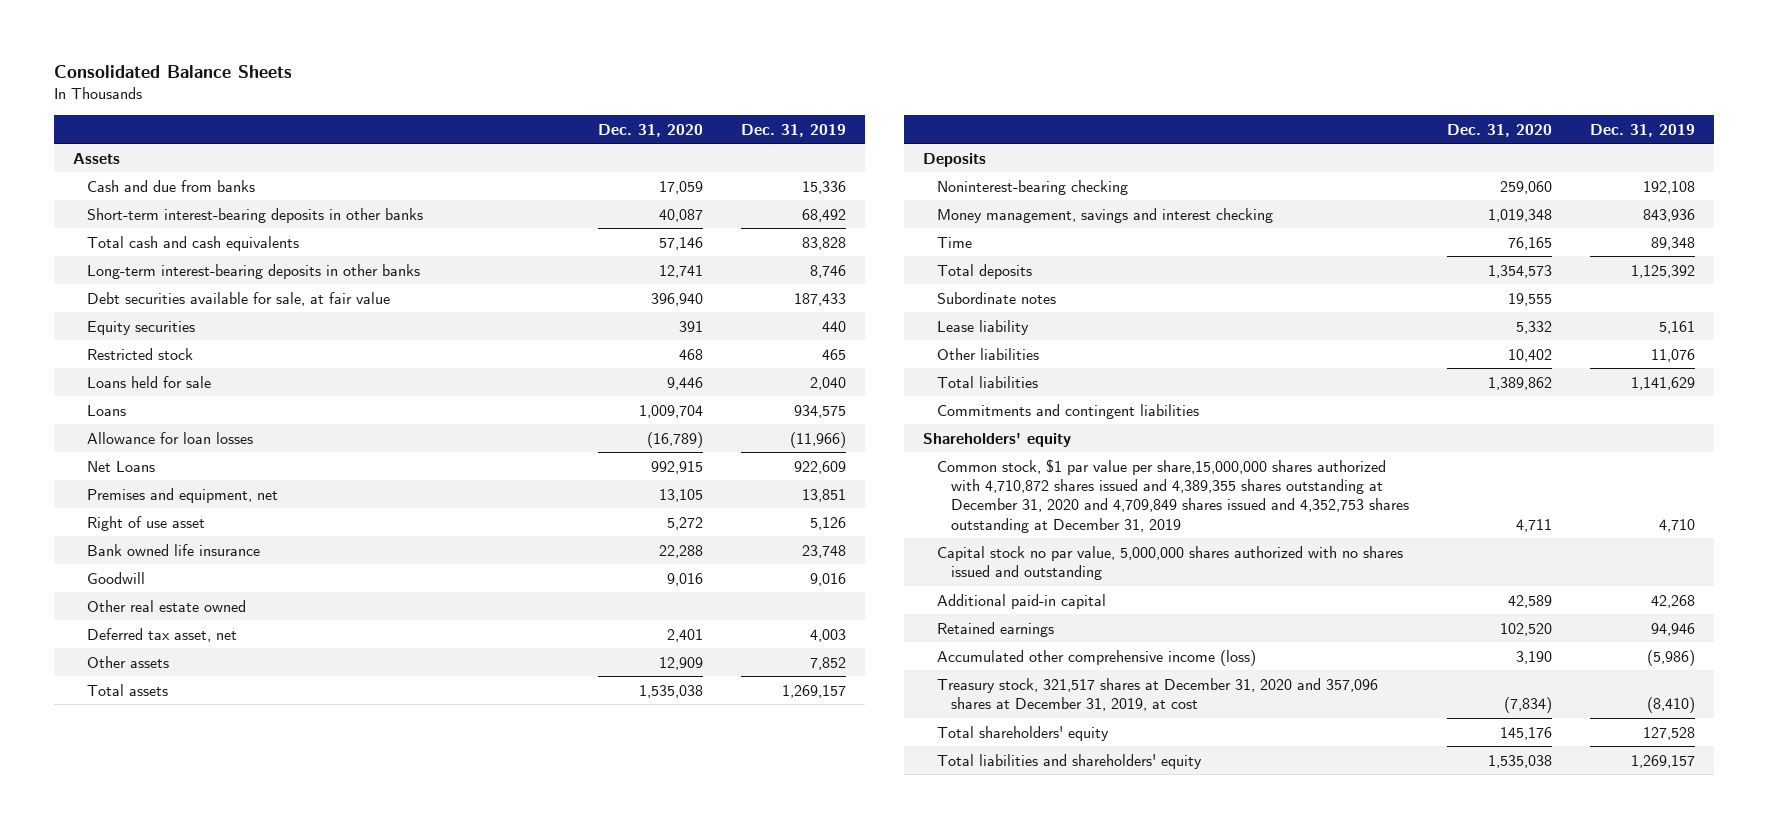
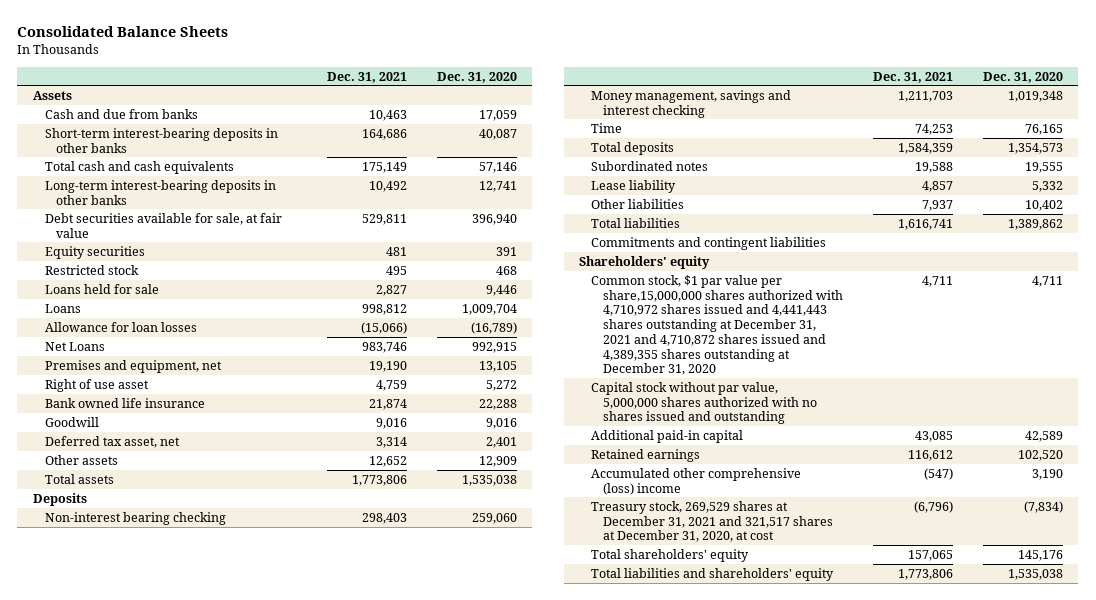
- | Dec. 31, 2020 | Dec. 31, 2019
+ | Dec. 31, 2021 | Dec. 31, 2020
- Other real estate owned
- Noninterest-bearing checking | 259,060 | 192,108
+ Non-interest bearing checking | 298,403 | 259,060
- Subordinate notes | 19,555 |
+ Subordinated notes | 19,588 | 19,555
- Common stock, $1 par value per share,15,000,000 shares authorized with 4,710,872 shares issued and 4,389,355 shares outstanding at December 31, 2020 and 4,709,849 shares issued and 4,352,753 shares outstanding at December 31, 2019 | 4,711 | 4,710
- Capital stock no par value, 5,000,000 shares authorized with no shares issued and outstanding
+ Common stock, $1 par value per share,15,000,000 shares authorized with 4,710,972 shares issued and 4,441,443 shares outstanding at December 31, 2021 and 4,710,872 shares issued and 4,389,355 shares outstanding at December 31, 2020 | 4,711 | 4,711
+ Capital stock without par value, 5,000,000 shares authorized with no shares issued and outstanding
- Accumulated other comprehensive income (loss) | 3,190 | (5,986)
- Treasury stock, 321,517 shares at December 31, 2020 and 357,096 shares at December 31, 2019, at cost | (7,834) | (8,410)
+ Accumulated other comprehensive (loss) income | (547) | 3,190
+ Treasury stock, 269,529 shares at December 31, 2021 and 321,517 shares at December 31, 2020, at cost | (6,796) | (7,834)

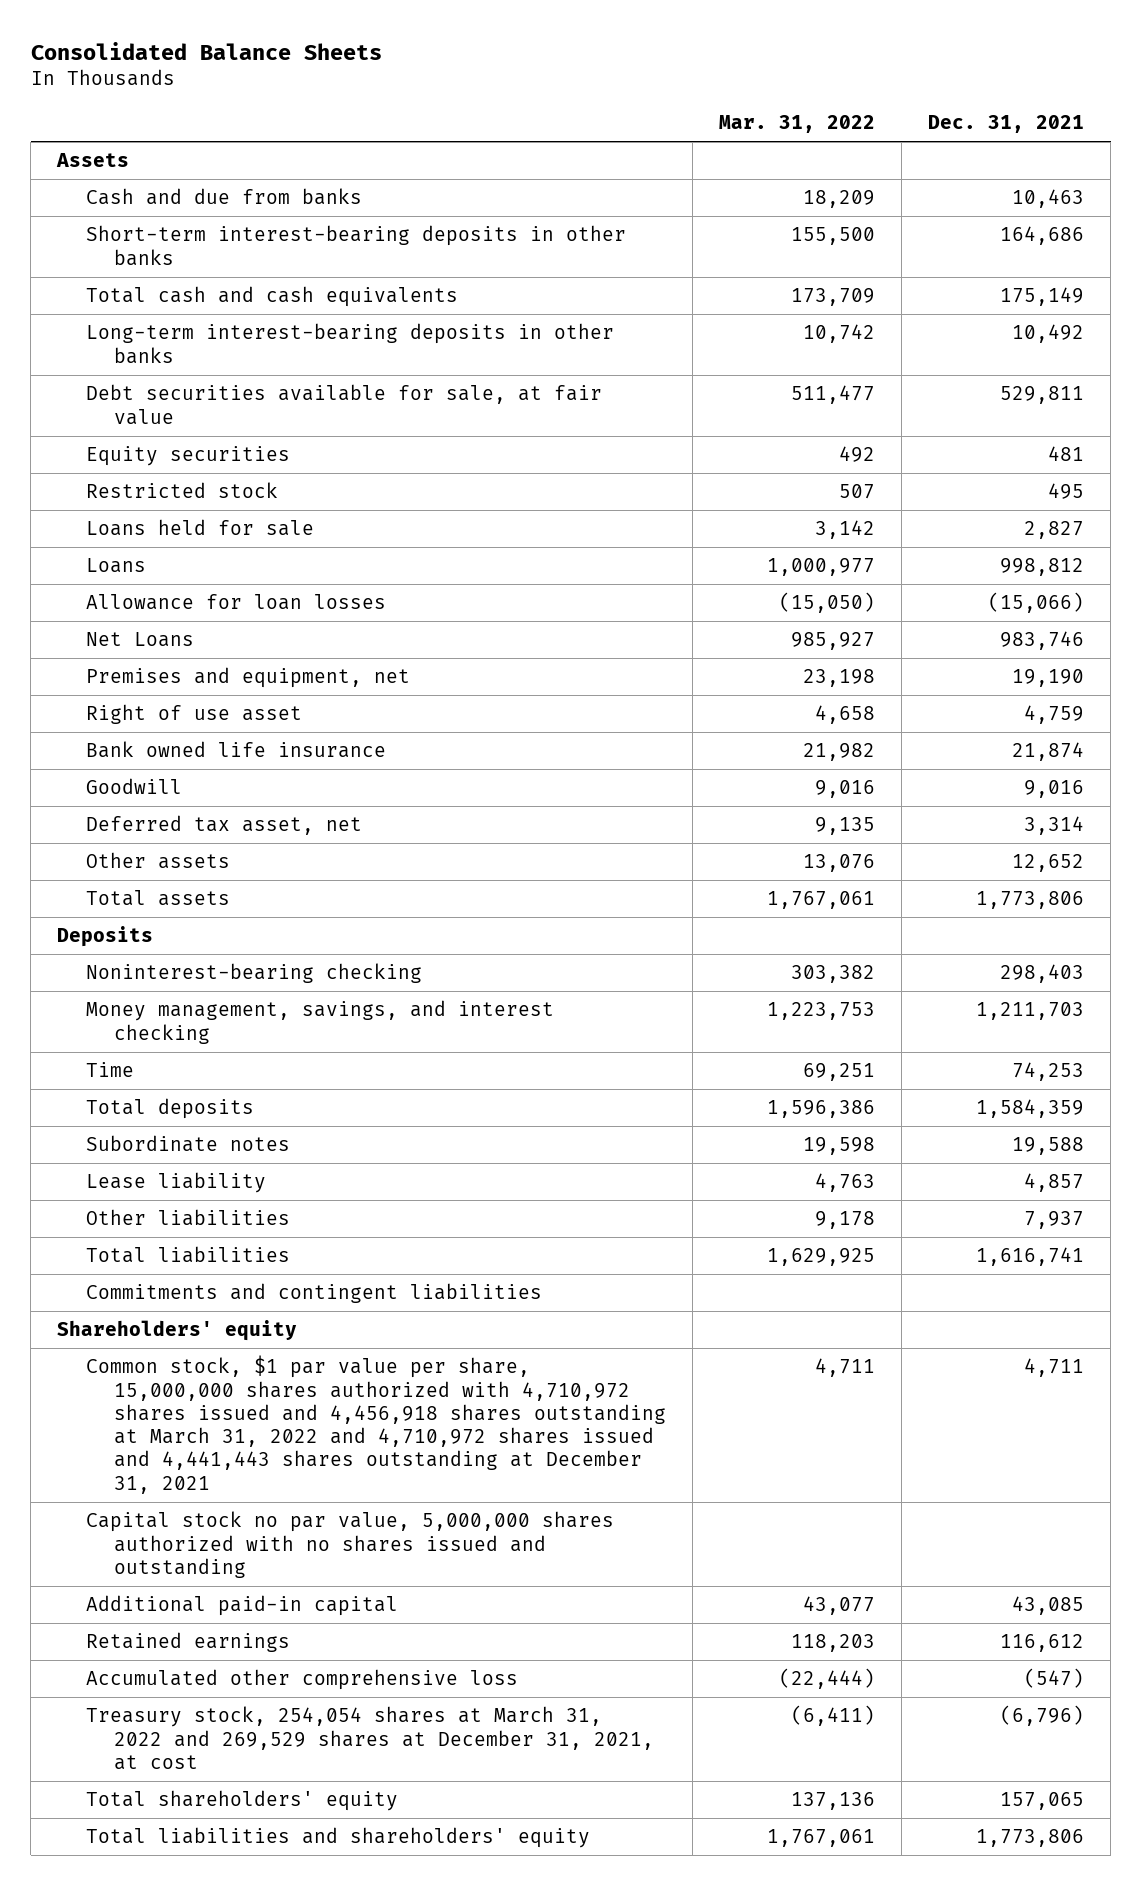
- | Dec. 31, 2021 | Dec. 31, 2020
+ | Mar. 31, 2022 | Dec. 31, 2021
- Non-interest bearing checking | 298,403 | 259,060
- Money management, savings and interest checking | 1,211,703 | 1,019,348
+ Noninterest-bearing checking | 303,382 | 298,403
+ Money management, savings, and interest checking | 1,223,753 | 1,211,703
- Subordinated notes | 19,588 | 19,555
+ Subordinate notes | 19,598 | 19,588
- Common stock, $1 par value per share,15,000,000 shares authorized with 4,710,972 shares issued and 4,441,443 shares outstanding at December 31, 2021 and 4,710,872 shares issued and 4,389,355 shares outstanding at December 31, 2020 | 4,711 | 4,711
- Capital stock without par value, 5,000,000 shares authorized with no shares issued and outstanding
+ Common stock, $1 par value per share, 15,000,000 shares authorized with 4,710,972 shares issued and 4,456,918 shares outstanding at March 31, 2022 and 4,710,972 shares issued and 4,441,443 shares outstanding at December 31, 2021 | 4,711 | 4,711
+ Capital stock no par value, 5,000,000 shares authorized with no shares issued and outstanding
- Accumulated other comprehensive (loss) income | (547) | 3,190
- Treasury stock, 269,529 shares at December 31, 2021 and 321,517 shares at December 31, 2020, at cost | (6,796) | (7,834)
+ Accumulated other comprehensive loss | (22,444) | (547)
+ Treasury stock, 254,054 shares at March 31, 2022 and 269,529 shares at December 31, 2021, at cost | (6,411) | (6,796)

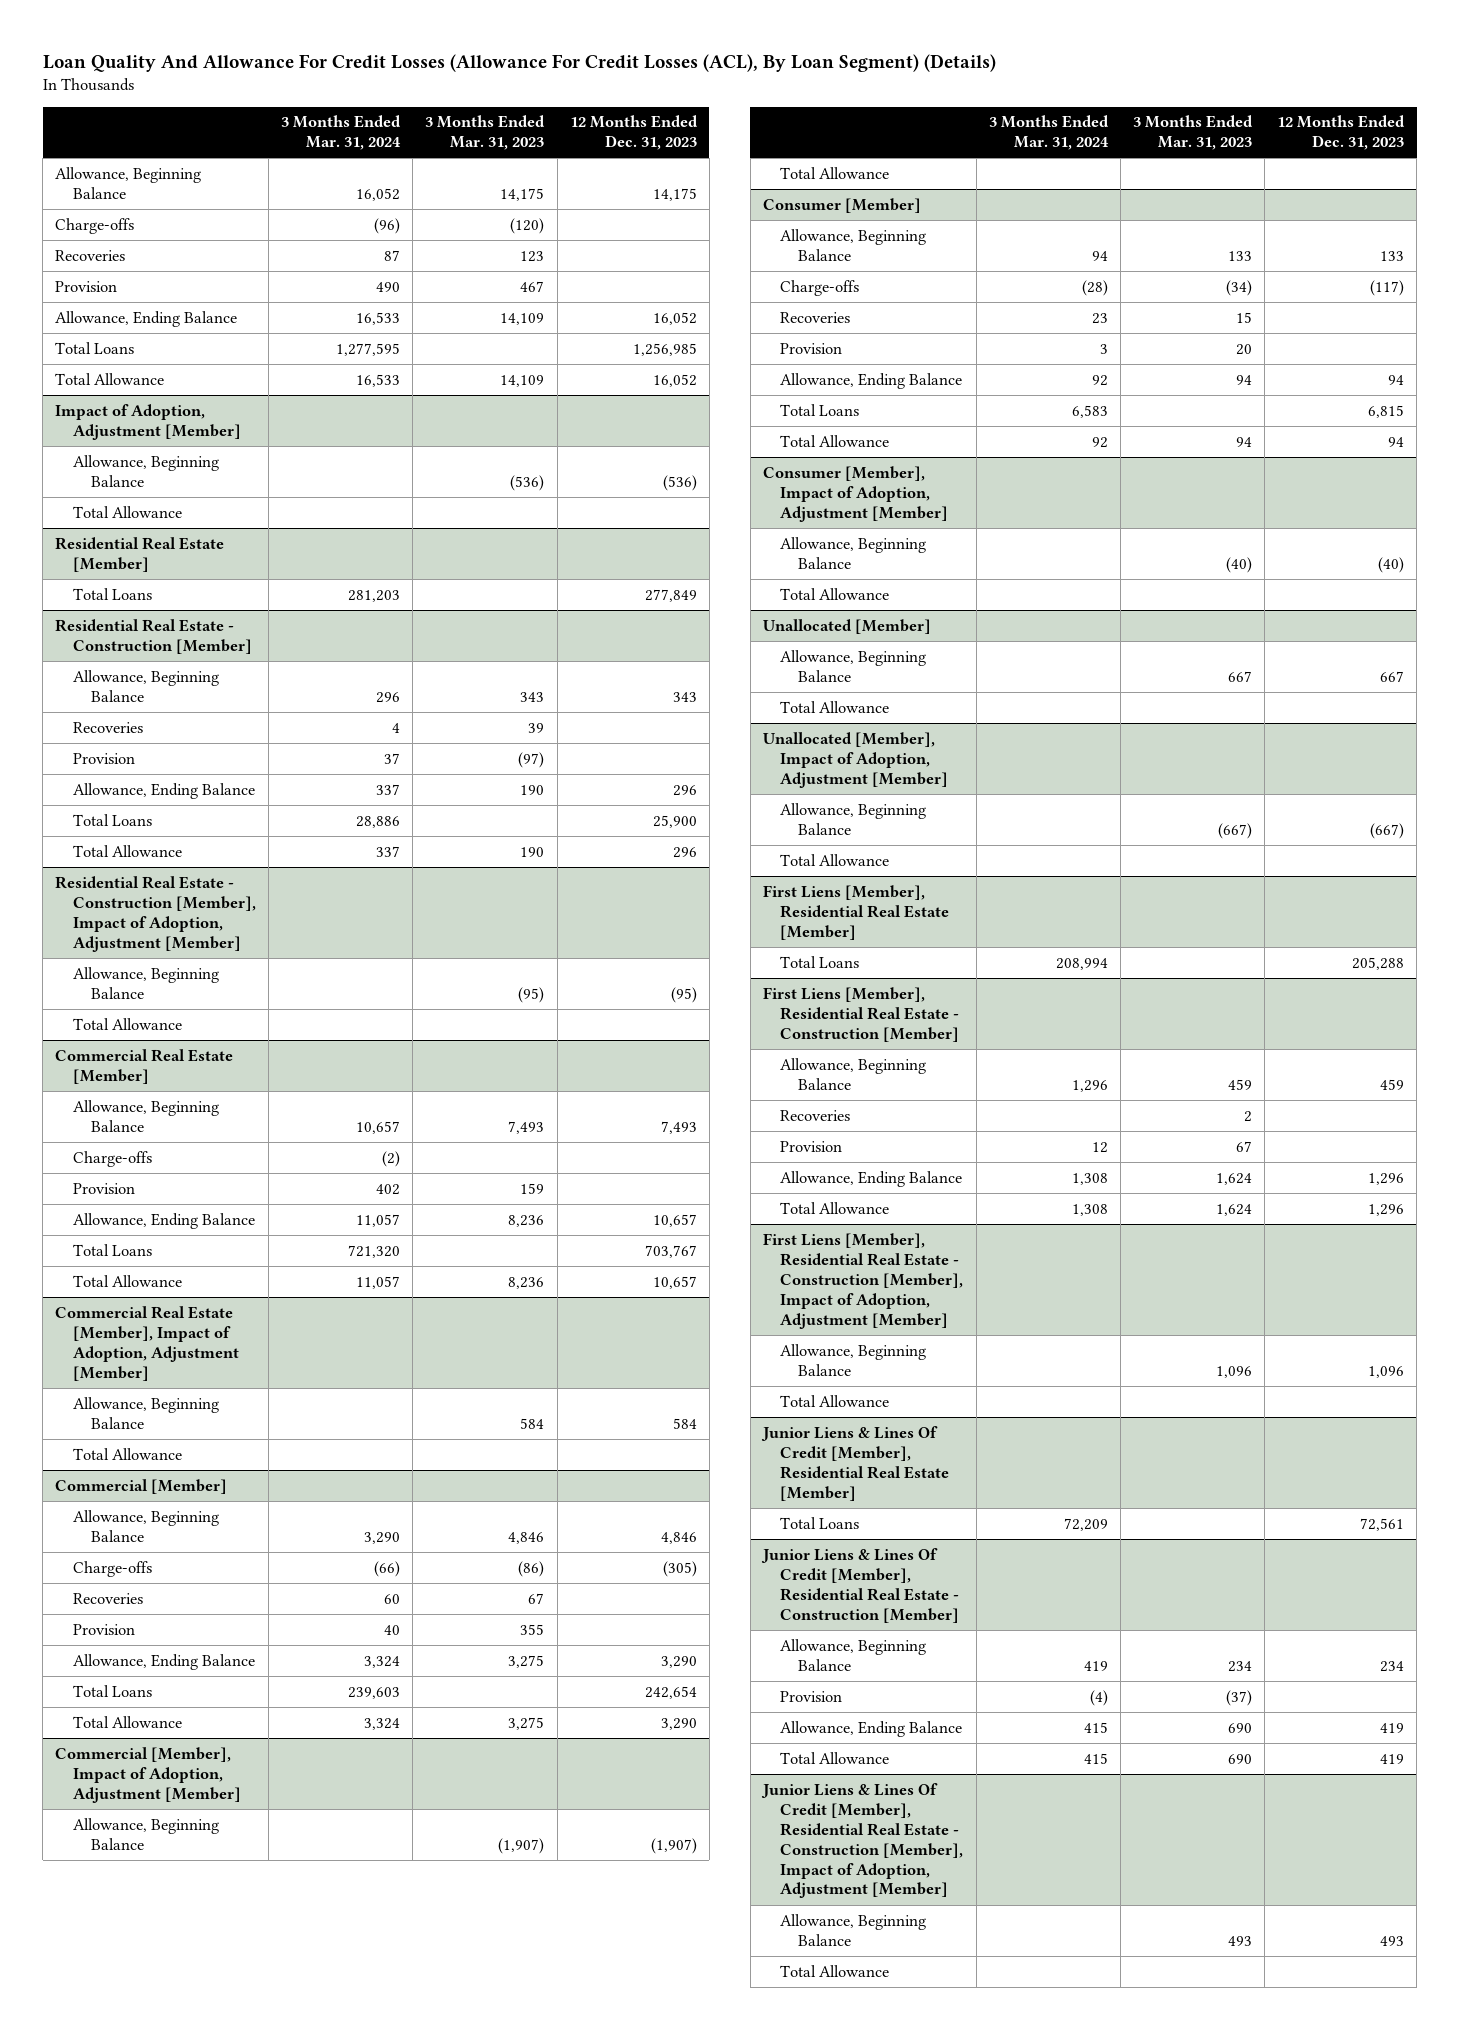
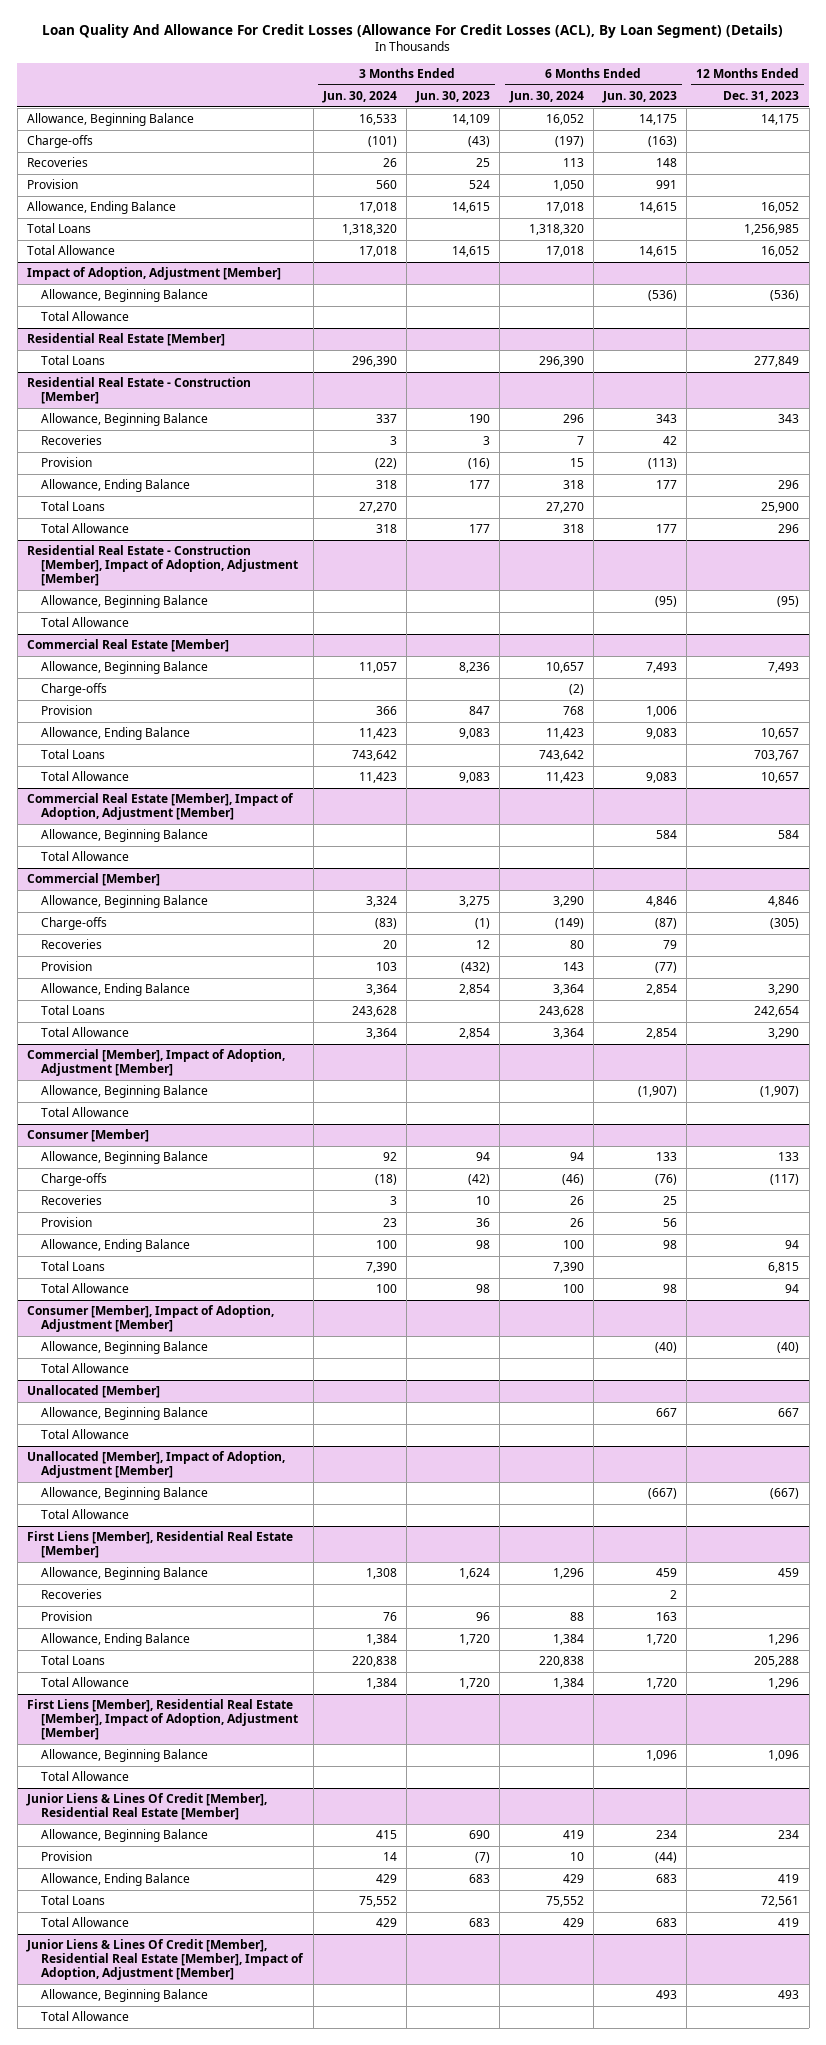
- | 3 Months Ended Mar. 31, 2024 | 3 Months Ended Mar. 31, 2023 | 12 Months Ended Dec. 31, 2023
+ | 3 Months Ended Jun. 30, 2024 | 3 Months Ended Jun. 30, 2023 | 6 Months Ended Jun. 30, 2024 | 6 Months Ended Jun. 30, 2023 | 12 Months Ended Dec. 31, 2023
- First Liens [Member], Residential Real Estate - Construction [Member]
@ First Liens [Member], Residential Real Estate [Member]
moved down: Total Loans | 220,838 | | 220,838 | | 205,288
- First Liens [Member], Residential Real Estate - Construction [Member], Impact of Adoption, Adjustment [Member]
+ First Liens [Member], Residential Real Estate [Member], Impact of Adoption, Adjustment [Member]
- Junior Liens & Lines Of Credit [Member], Residential Real Estate - Construction [Member]
@ Junior Liens & Lines Of Credit [Member], Residential Real Estate [Member]
moved down: Total Loans | 75,552 | | 75,552 | | 72,561
- Junior Liens & Lines Of Credit [Member], Residential Real Estate - Construction [Member], Impact of Adoption, Adjustment [Member]
+ Junior Liens & Lines Of Credit [Member], Residential Real Estate [Member], Impact of Adoption, Adjustment [Member]

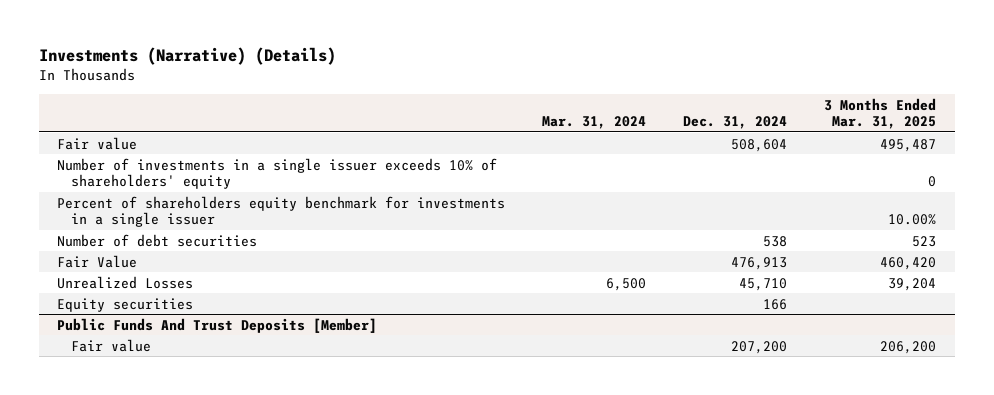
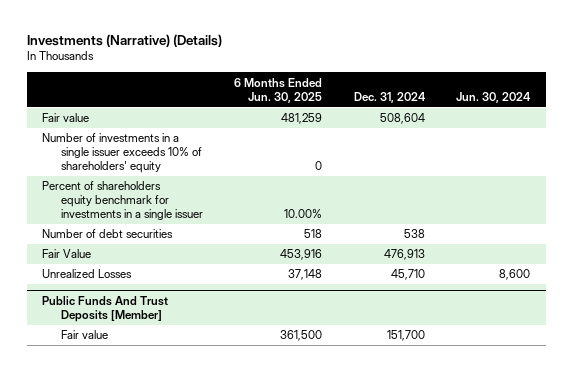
- | Mar. 31, 2024 | Dec. 31, 2024 | 3 Months Ended Mar. 31, 2025
+ | 6 Months Ended Jun. 30, 2025 | Dec. 31, 2024 | Jun. 30, 2024
- Equity securities | | 166 |
@ Public Funds And Trust Deposits [Member]
- Fair value | | 207,200 | 206,200
+ Fair value | 361,500 | 151,700 |

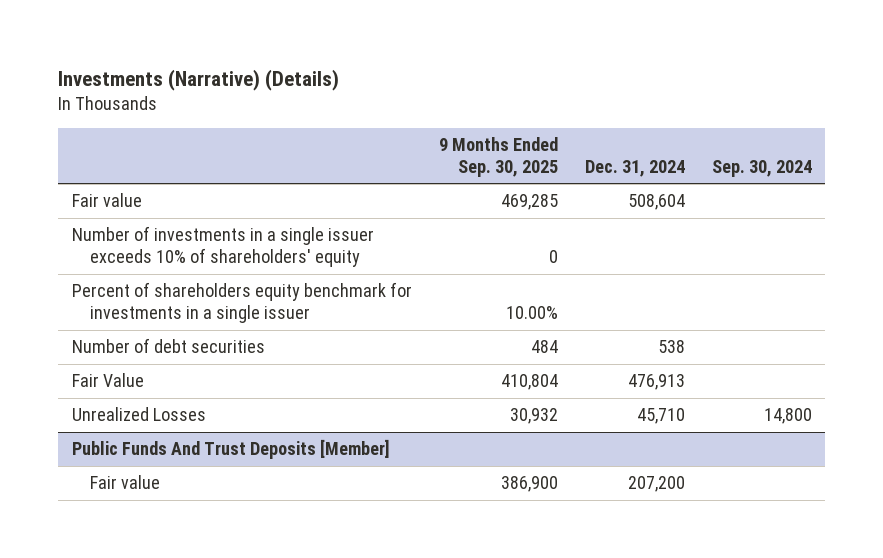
- | 6 Months Ended Jun. 30, 2025 | Dec. 31, 2024 | Jun. 30, 2024
+ | 9 Months Ended Sep. 30, 2025 | Dec. 31, 2024 | Sep. 30, 2024
@ Public Funds And Trust Deposits [Member]
- Fair value | 361,500 | 151,700 |
+ Fair value | 386,900 | 207,200 |

